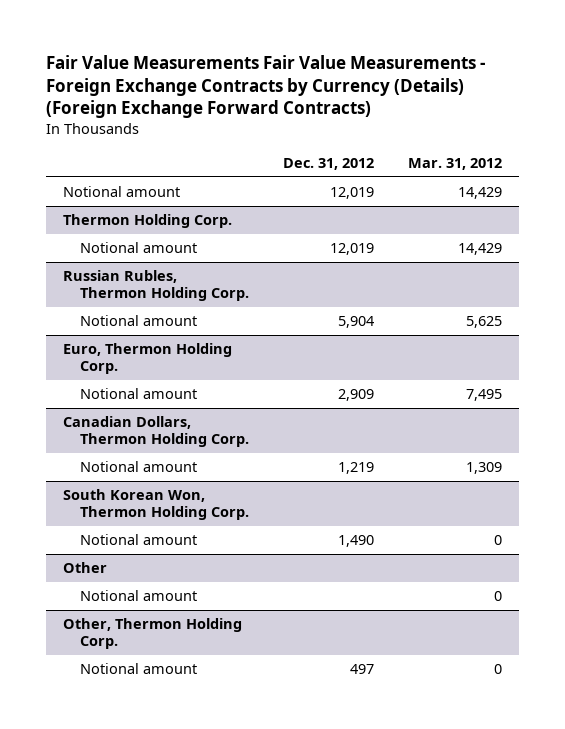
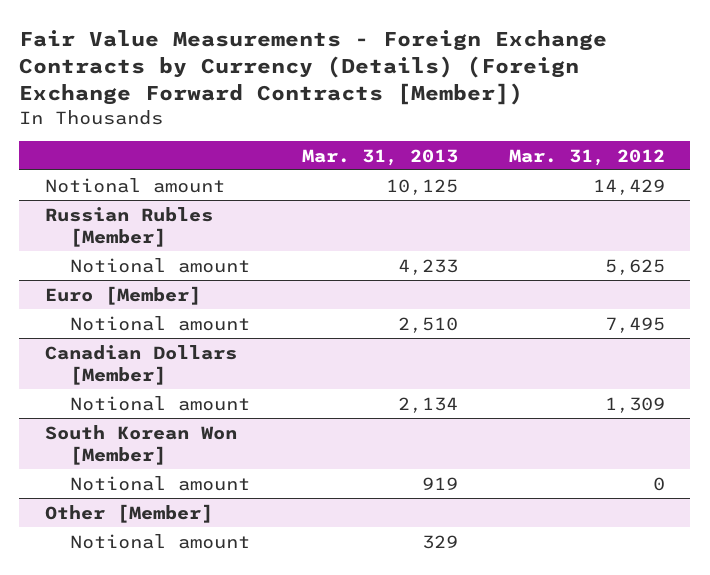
- Fair Value Measurements Fair Value Measurements - Foreign Exchange Contracts by Currency (Details) (Foreign Exchange Forward Contracts)
+ Fair Value Measurements - Foreign Exchange Contracts by Currency (Details) (Foreign Exchange Forward Contracts [Member])
- | Dec. 31, 2012 | Mar. 31, 2012
+ | Mar. 31, 2013 | Mar. 31, 2012
- Thermon Holding Corp.
- Notional amount | 12,019 | 14,429
- Russian Rubles, Thermon Holding Corp.
+ Russian Rubles [Member]
- Euro, Thermon Holding Corp.
+ Euro [Member]
- Canadian Dollars, Thermon Holding Corp.
+ Canadian Dollars [Member]
- South Korean Won, Thermon Holding Corp.
- Notional amount | 1,490 | 0
- Other
- Notional amount | | 0
- Other, Thermon Holding Corp.
+ South Korean Won [Member]
+ Other [Member]
+ Notional amount | 329 |

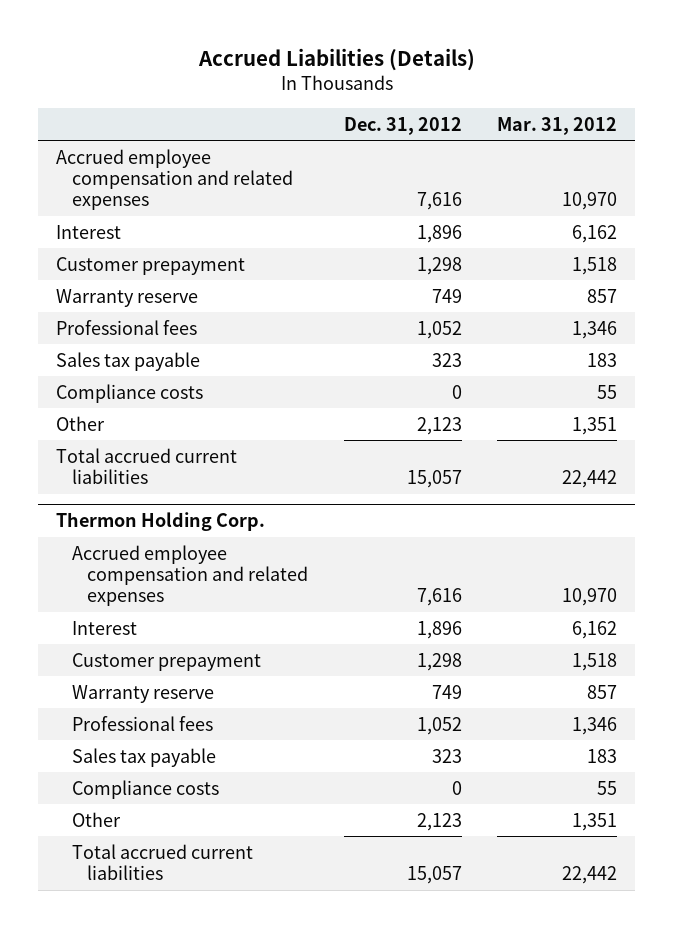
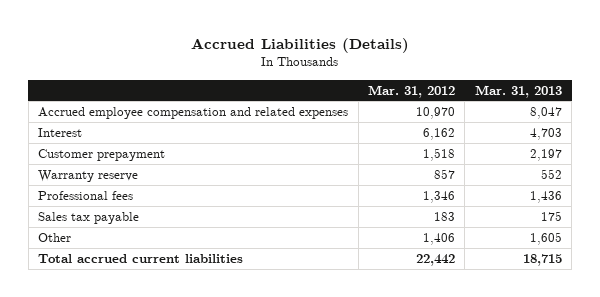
- | Dec. 31, 2012 | Mar. 31, 2012
+ | Mar. 31, 2012 | Mar. 31, 2013
- Compliance costs | 0 | 55
- Other | 2,123 | 1,351
- Total accrued current liabilities | 15,057 | 22,442
- Thermon Holding Corp.
- Accrued employee compensation and related expenses | 7,616 | 10,970
- Interest | 1,896 | 6,162
- Customer prepayment | 1,298 | 1,518
- Warranty reserve | 749 | 857
- Professional fees | 1,052 | 1,346
- Sales tax payable | 323 | 183
- Compliance costs | 0 | 55
- Other | 2,123 | 1,351
+ Other | 1,406 | 1,605

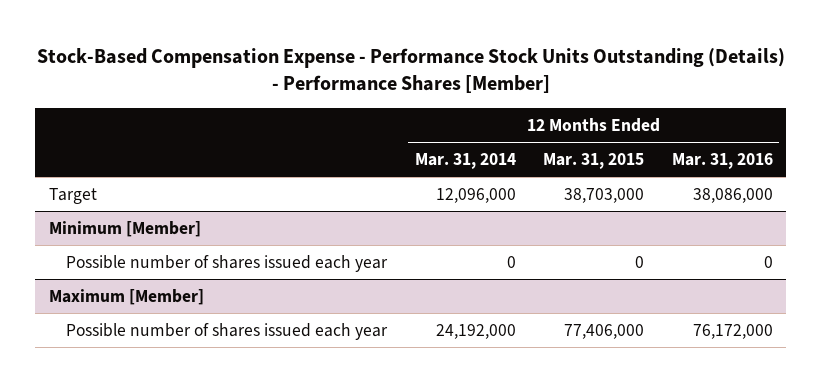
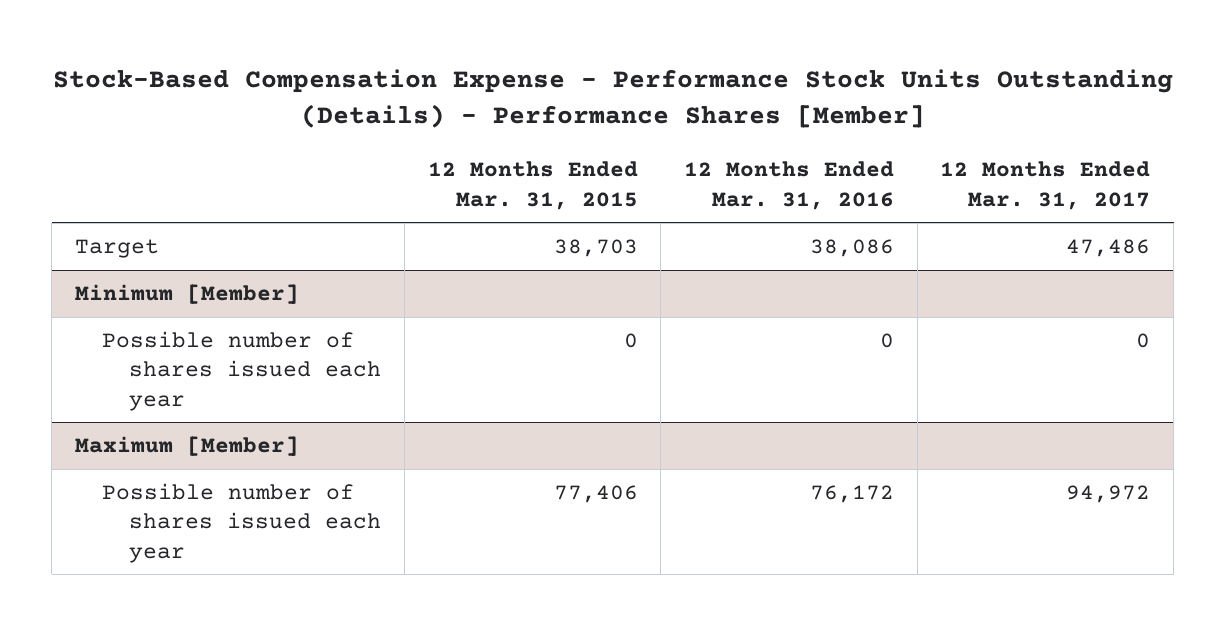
- | 12 Months Ended Mar. 31, 2014 | 12 Months Ended Mar. 31, 2015 | 12 Months Ended Mar. 31, 2016
+ | 12 Months Ended Mar. 31, 2015 | 12 Months Ended Mar. 31, 2016 | 12 Months Ended Mar. 31, 2017
- Target | 12,096,000 | 38,703,000 | 38,086,000
+ Target | 38,703 | 38,086 | 47,486
@ Maximum [Member]
- Possible number of shares issued each year | 24,192,000 | 77,406,000 | 76,172,000
+ Possible number of shares issued each year | 77,406 | 76,172 | 94,972

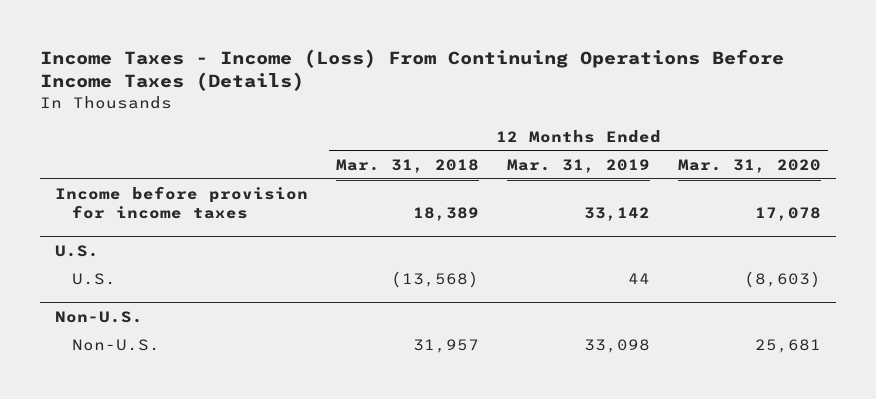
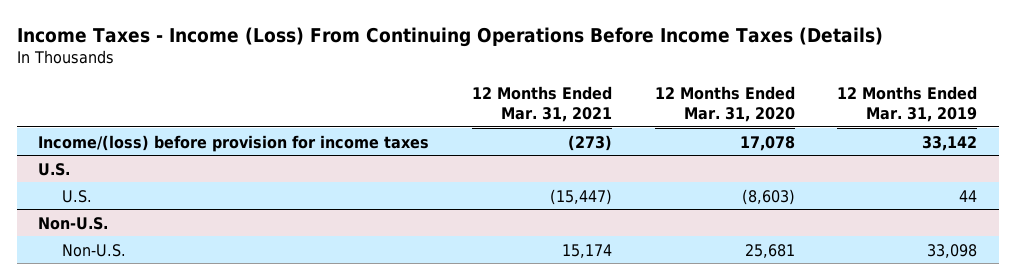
- | 12 Months Ended Mar. 31, 2018 | 12 Months Ended Mar. 31, 2019 | 12 Months Ended Mar. 31, 2020
+ | 12 Months Ended Mar. 31, 2021 | 12 Months Ended Mar. 31, 2020 | 12 Months Ended Mar. 31, 2019
- Income before provision for income taxes | 18,389 | 33,142 | 17,078
+ Income/(loss) before provision for income taxes | (273) | 17,078 | 33,142

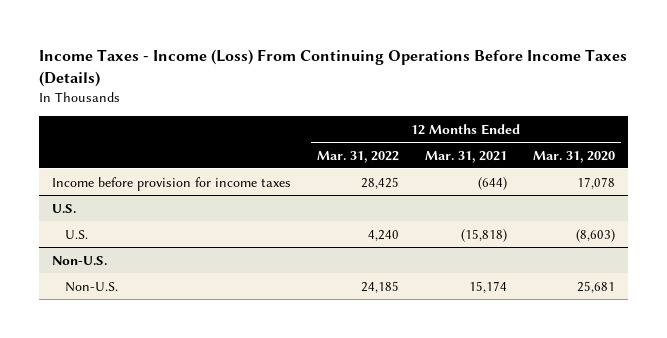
- | 12 Months Ended Mar. 31, 2021 | 12 Months Ended Mar. 31, 2020 | 12 Months Ended Mar. 31, 2019
+ | 12 Months Ended Mar. 31, 2022 | 12 Months Ended Mar. 31, 2021 | 12 Months Ended Mar. 31, 2020
- Income/(loss) before provision for income taxes | (273) | 17,078 | 33,142
+ Income before provision for income taxes | 28,425 | (644) | 17,078
@ U.S.
- U.S. | (15,447) | (8,603) | 44
+ U.S. | 4,240 | (15,818) | (8,603)

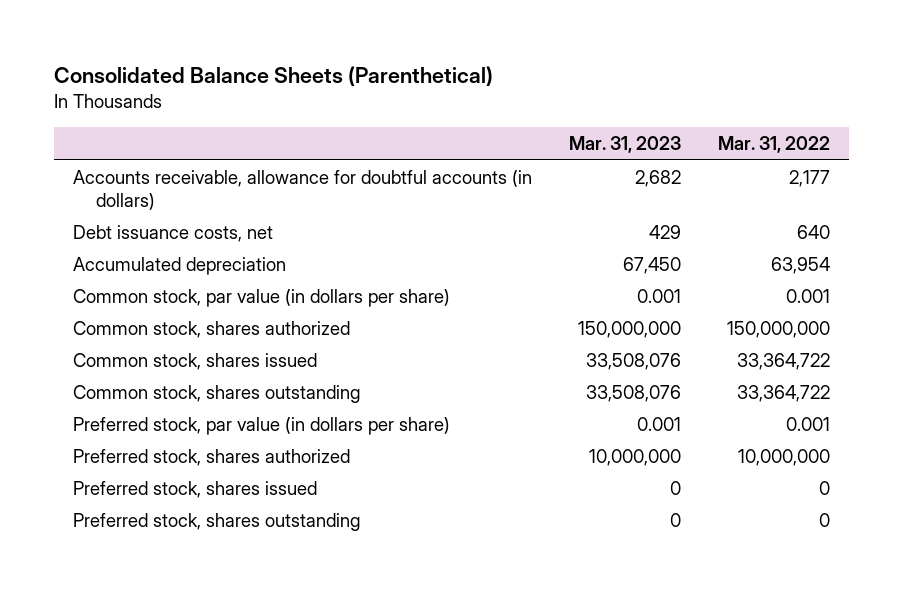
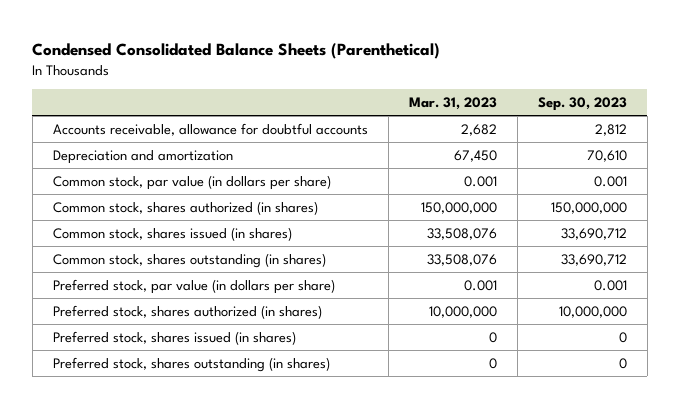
- Consolidated Balance Sheets (Parenthetical)
+ Condensed Consolidated Balance Sheets (Parenthetical)
- | Mar. 31, 2023 | Mar. 31, 2022
+ | Mar. 31, 2023 | Sep. 30, 2023
- Accounts receivable, allowance for doubtful accounts (in dollars) | 2,682 | 2,177
- Debt issuance costs, net | 429 | 640
- Accumulated depreciation | 67,450 | 63,954
+ Accounts receivable, allowance for doubtful accounts | 2,682 | 2,812
+ Depreciation and amortization | 67,450 | 70,610
- Common stock, shares authorized | 150,000,000 | 150,000,000
- Common stock, shares issued | 33,508,076 | 33,364,722
- Common stock, shares outstanding | 33,508,076 | 33,364,722
+ Common stock, shares authorized (in shares) | 150,000,000 | 150,000,000
+ Common stock, shares issued (in shares) | 33,508,076 | 33,690,712
+ Common stock, shares outstanding (in shares) | 33,508,076 | 33,690,712
- Preferred stock, shares authorized | 10,000,000 | 10,000,000
- Preferred stock, shares issued | 0 | 0
- Preferred stock, shares outstanding | 0 | 0
+ Preferred stock, shares authorized (in shares) | 10,000,000 | 10,000,000
+ Preferred stock, shares issued (in shares) | 0 | 0
+ Preferred stock, shares outstanding (in shares) | 0 | 0

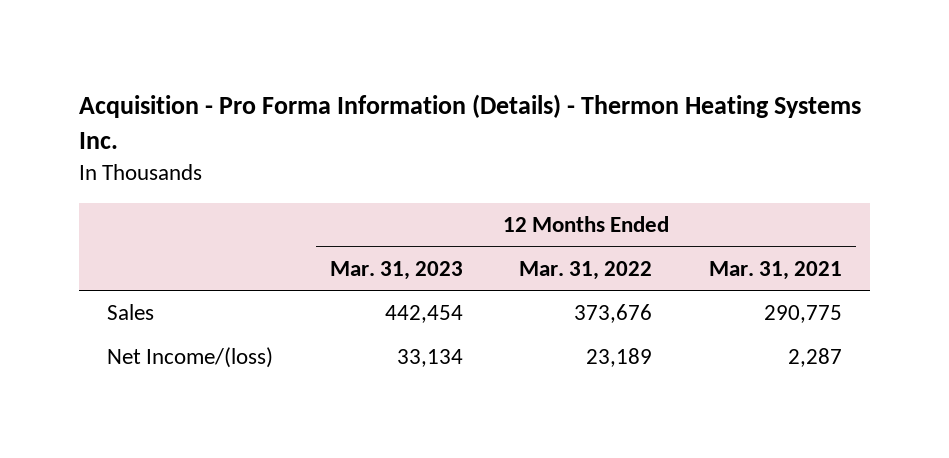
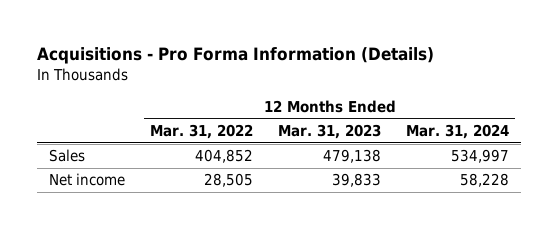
- Acquisition - Pro Forma Information (Details) - Thermon Heating Systems Inc.
+ Acquisitions - Pro Forma Information (Details)
- | 12 Months Ended Mar. 31, 2023 | 12 Months Ended Mar. 31, 2022 | 12 Months Ended Mar. 31, 2021
+ | 12 Months Ended Mar. 31, 2022 | 12 Months Ended Mar. 31, 2023 | 12 Months Ended Mar. 31, 2024
- Sales | 442,454 | 373,676 | 290,775
- Net Income/(loss) | 33,134 | 23,189 | 2,287
+ Sales | 404,852 | 479,138 | 534,997
+ Net income | 28,505 | 39,833 | 58,228

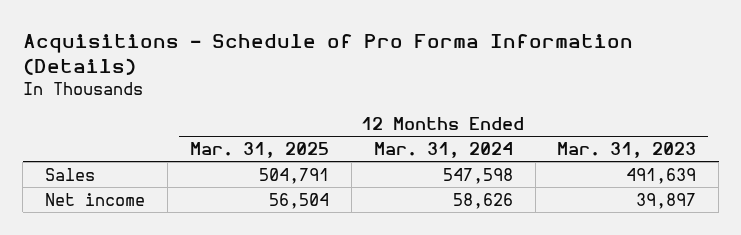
- Acquisitions - Pro Forma Information (Details)
+ Acquisitions - Schedule of Pro Forma Information (Details)
- | 12 Months Ended Mar. 31, 2022 | 12 Months Ended Mar. 31, 2023 | 12 Months Ended Mar. 31, 2024
+ | 12 Months Ended Mar. 31, 2025 | 12 Months Ended Mar. 31, 2024 | 12 Months Ended Mar. 31, 2023
- Sales | 404,852 | 479,138 | 534,997
- Net income | 28,505 | 39,833 | 58,228
+ Sales | 504,791 | 547,598 | 491,639
+ Net income | 56,504 | 58,626 | 39,897

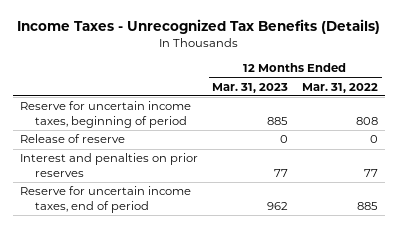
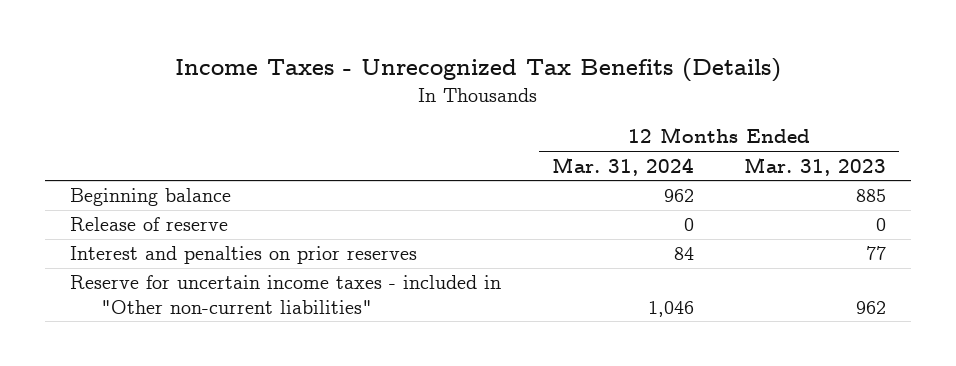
- | 12 Months Ended Mar. 31, 2023 | 12 Months Ended Mar. 31, 2022
+ | 12 Months Ended Mar. 31, 2024 | 12 Months Ended Mar. 31, 2023
- Reserve for uncertain income taxes, beginning of period | 885 | 808
+ Beginning balance | 962 | 885
- Reserve for uncertain income taxes, end of period | 962 | 885
+ Reserve for uncertain income taxes - included in "Other non-current liabilities" | 1,046 | 962

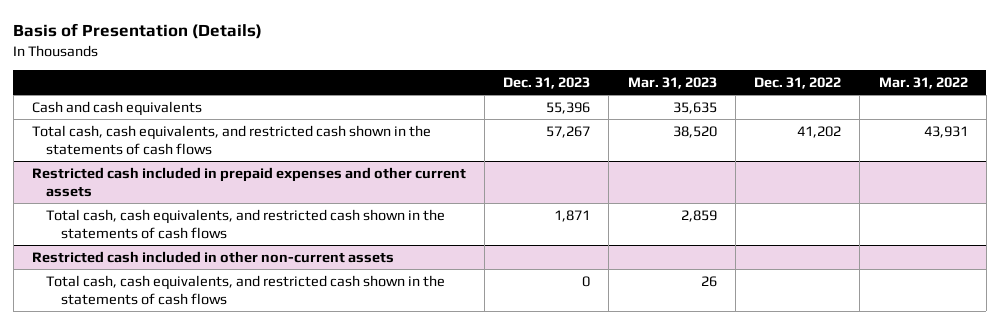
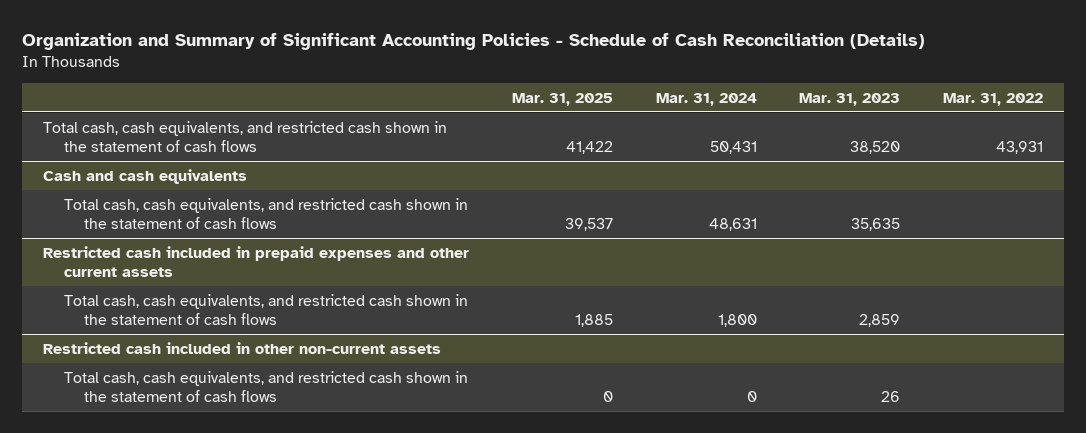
- Basis of Presentation (Details)
+ Organization and Summary of Significant Accounting Policies - Schedule of Cash Reconciliation (Details)
- | Dec. 31, 2023 | Mar. 31, 2023 | Dec. 31, 2022 | Mar. 31, 2022
+ | Mar. 31, 2025 | Mar. 31, 2024 | Mar. 31, 2023 | Mar. 31, 2022
- Cash and cash equivalents | 55,396 | 35,635 | |
- Total cash, cash equivalents, and restricted cash shown in the statements of cash flows | 57,267 | 38,520 | 41,202 | 43,931
+ Total cash, cash equivalents, and restricted cash shown in the statement of cash flows | 41,422 | 50,431 | 38,520 | 43,931
+ Cash and cash equivalents
+ Total cash, cash equivalents, and restricted cash shown in the statement of cash flows | 39,537 | 48,631 | 35,635 |
@ Restricted cash included in prepaid expenses and other current assets
- Total cash, cash equivalents, and restricted cash shown in the statements of cash flows | 1,871 | 2,859 | |
+ Total cash, cash equivalents, and restricted cash shown in the statement of cash flows | 1,885 | 1,800 | 2,859 |
@ Restricted cash included in other non-current assets
- Total cash, cash equivalents, and restricted cash shown in the statements of cash flows | 0 | 26 | |
+ Total cash, cash equivalents, and restricted cash shown in the statement of cash flows | 0 | 0 | 26 |

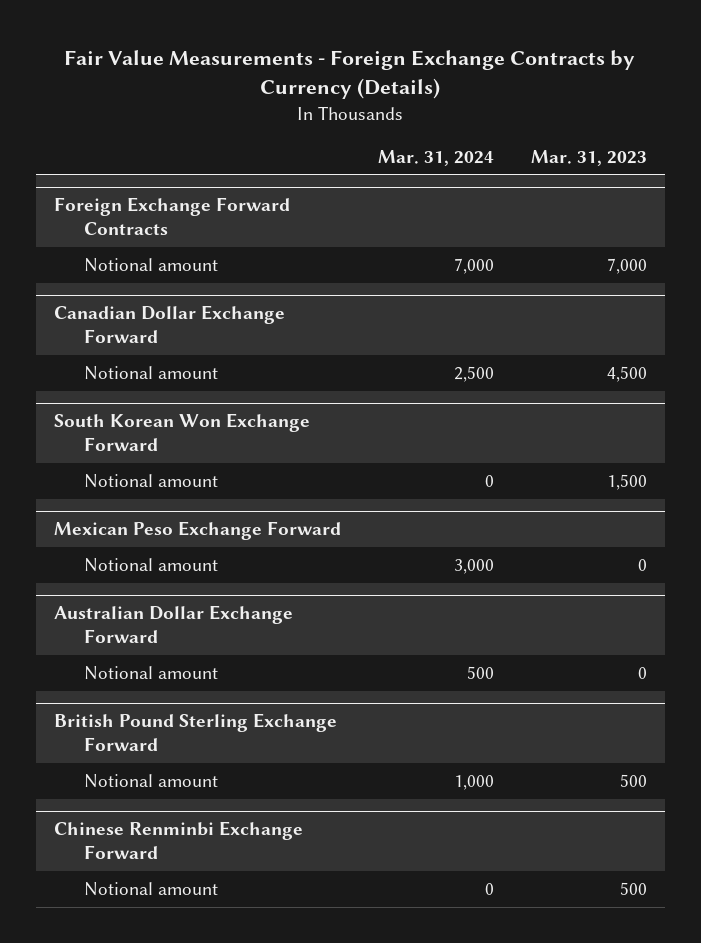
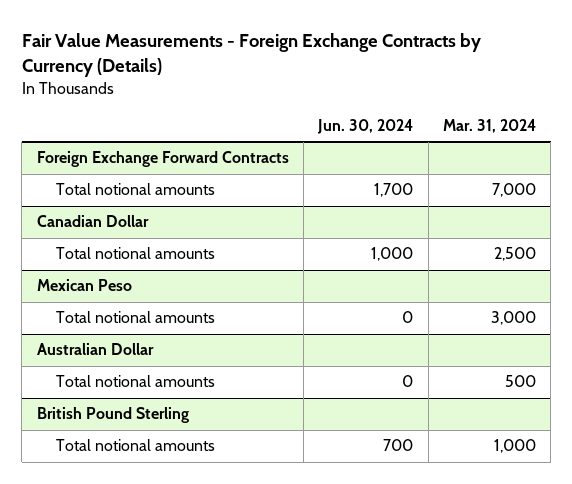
- | Mar. 31, 2024 | Mar. 31, 2023
+ | Jun. 30, 2024 | Mar. 31, 2024
@ Foreign Exchange Forward Contracts
- Notional amount | 7,000 | 7,000
- Canadian Dollar Exchange Forward
- Notional amount | 2,500 | 4,500
- South Korean Won Exchange Forward
- Notional amount | 0 | 1,500
- Mexican Peso Exchange Forward
- Notional amount | 3,000 | 0
- Australian Dollar Exchange Forward
- Notional amount | 500 | 0
- British Pound Sterling Exchange Forward
- Notional amount | 1,000 | 500
- Chinese Renminbi Exchange Forward
- Notional amount | 0 | 500
@ Foreign Exchange Forward Contracts
+ Total notional amounts | 1,700 | 7,000
+ Canadian Dollar
+ Total notional amounts | 1,000 | 2,500
+ Mexican Peso
+ Total notional amounts | 0 | 3,000
+ Australian Dollar
+ Total notional amounts | 0 | 500
+ British Pound Sterling
+ Total notional amounts | 700 | 1,000

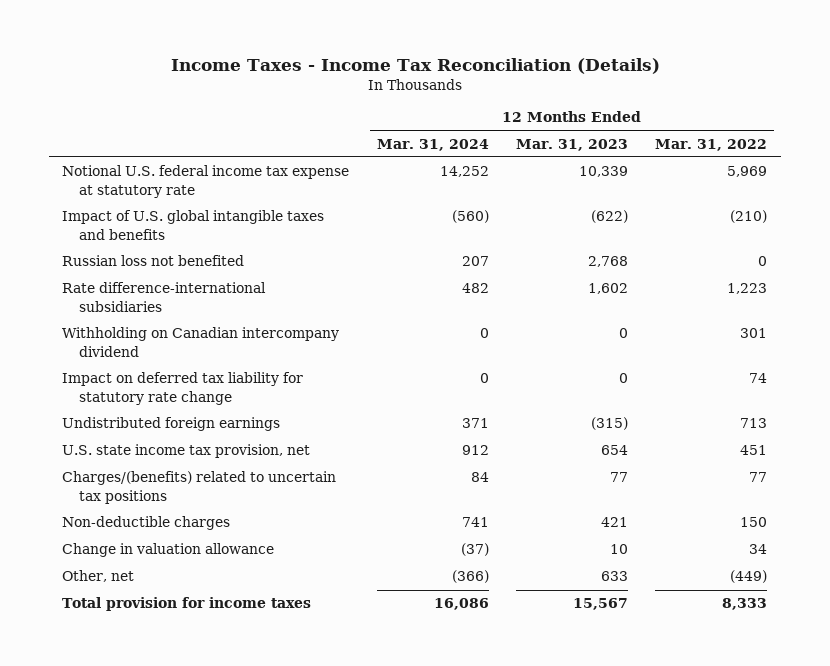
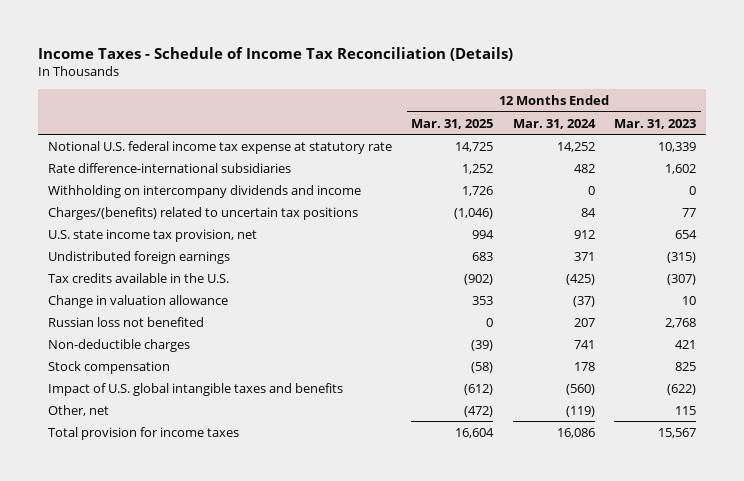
- Income Taxes - Income Tax Reconciliation (Details)
+ Income Taxes - Schedule of Income Tax Reconciliation (Details)
- | 12 Months Ended Mar. 31, 2024 | 12 Months Ended Mar. 31, 2023 | 12 Months Ended Mar. 31, 2022
+ | 12 Months Ended Mar. 31, 2025 | 12 Months Ended Mar. 31, 2024 | 12 Months Ended Mar. 31, 2023
- Withholding on Canadian intercompany dividend | 0 | 0 | 301
- Impact on deferred tax liability for statutory rate change | 0 | 0 | 74
+ Withholding on intercompany dividends and income | 1,726 | 0 | 0
moved down: U.S. state income tax provision, net | 994 | 912 | 654
moved down: Undistributed foreign earnings | 683 | 371 | (315)
+ Tax credits available in the U.S. | (902) | (425) | (307)
- Other, net | (366) | 633 | (449)
moved down: Russian loss not benefited | 0 | 207 | 2,768
moved down: Non-deductible charges | (39) | 741 | 421
+ Stock compensation | (58) | 178 | 825
moved down: Impact of U.S. global intangible taxes and benefits | (612) | (560) | (622)
+ Other, net | (472) | (119) | 115

